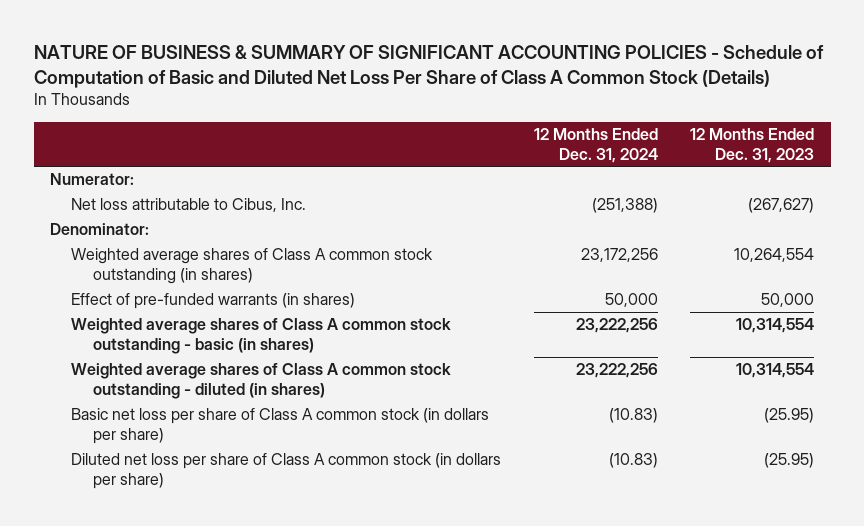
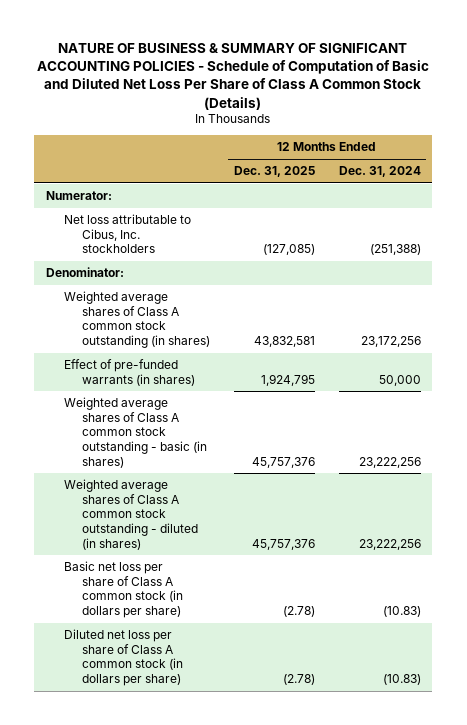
- | 12 Months Ended Dec. 31, 2024 | 12 Months Ended Dec. 31, 2023
+ | 12 Months Ended Dec. 31, 2025 | 12 Months Ended Dec. 31, 2024
- Net loss attributable to Cibus, Inc. | (251,388) | (267,627)
+ Net loss attributable to Cibus, Inc. stockholders | (127,085) | (251,388)

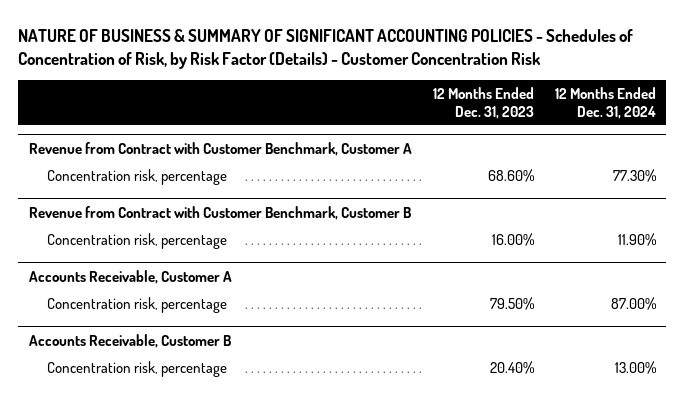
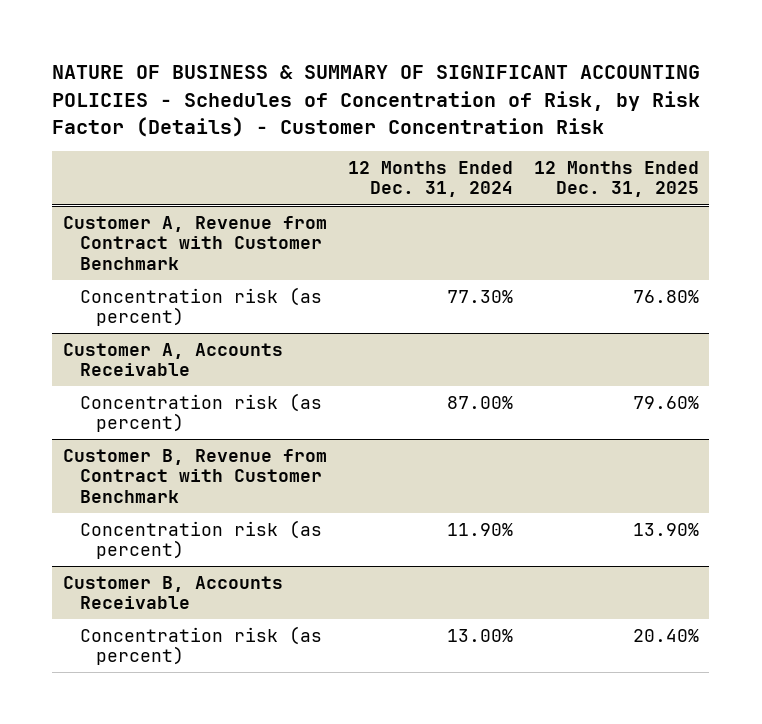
- | 12 Months Ended Dec. 31, 2023 | 12 Months Ended Dec. 31, 2024
+ | 12 Months Ended Dec. 31, 2024 | 12 Months Ended Dec. 31, 2025
- Revenue from Contract with Customer Benchmark, Customer A
- Concentration risk, percentage | 68.60% | 77.30%
- Revenue from Contract with Customer Benchmark, Customer B
- Concentration risk, percentage | 16.00% | 11.90%
- Accounts Receivable, Customer A
- Concentration risk, percentage | 79.50% | 87.00%
- Accounts Receivable, Customer B
- Concentration risk, percentage | 20.40% | 13.00%
+ Customer A, Revenue from Contract with Customer Benchmark
+ Concentration risk (as percent) | 77.30% | 76.80%
+ Customer A, Accounts Receivable
+ Concentration risk (as percent) | 87.00% | 79.60%
+ Customer B, Revenue from Contract with Customer Benchmark
+ Concentration risk (as percent) | 11.90% | 13.90%
+ Customer B, Accounts Receivable
+ Concentration risk (as percent) | 13.00% | 20.40%

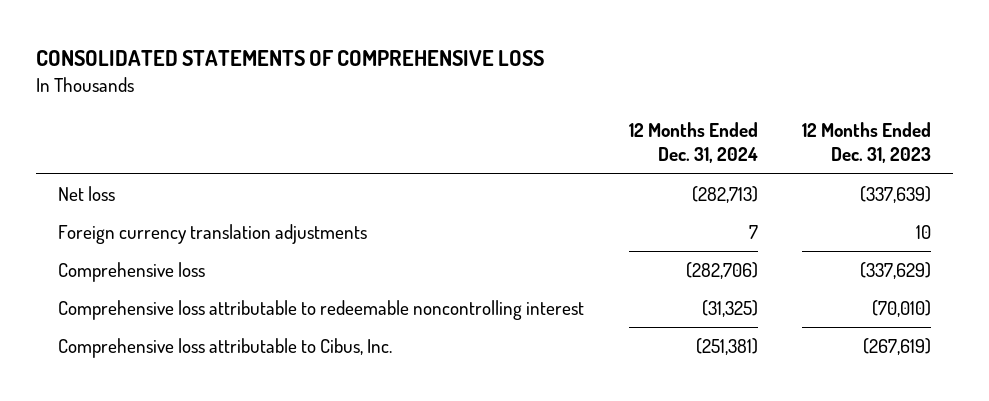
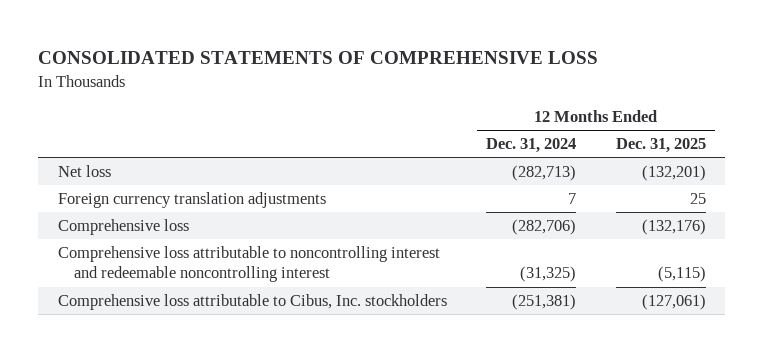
- | 12 Months Ended Dec. 31, 2024 | 12 Months Ended Dec. 31, 2023
+ | 12 Months Ended Dec. 31, 2024 | 12 Months Ended Dec. 31, 2025
- Comprehensive loss attributable to redeemable noncontrolling interest | (31,325) | (70,010)
- Comprehensive loss attributable to Cibus, Inc. | (251,381) | (267,619)
+ Comprehensive loss attributable to noncontrolling interest and redeemable noncontrolling interest | (31,325) | (5,115)
+ Comprehensive loss attributable to Cibus, Inc. stockholders | (251,381) | (127,061)

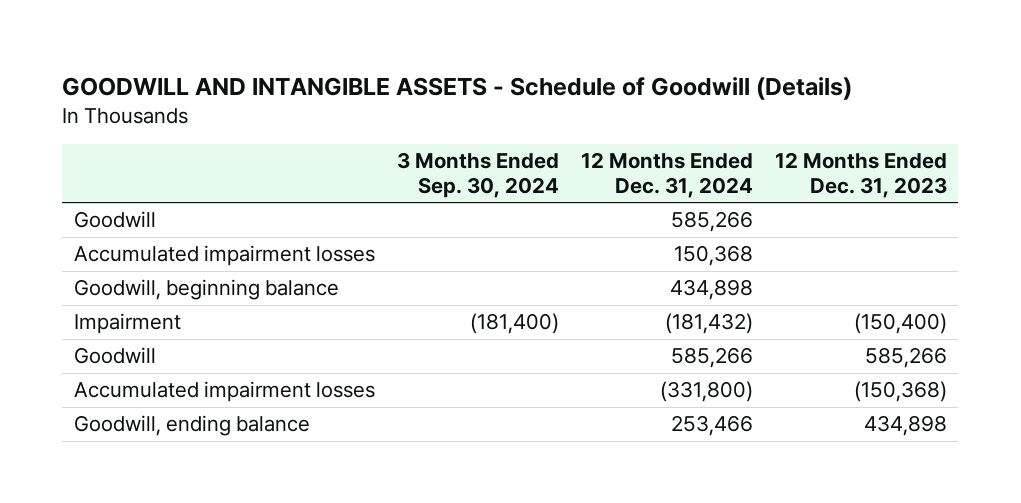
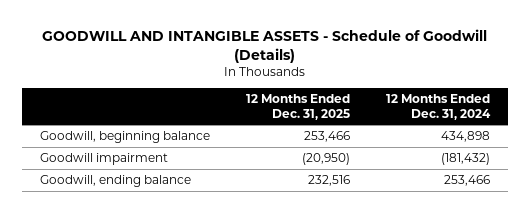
- | 3 Months Ended Sep. 30, 2024 | 12 Months Ended Dec. 31, 2024 | 12 Months Ended Dec. 31, 2023
+ | 12 Months Ended Dec. 31, 2025 | 12 Months Ended Dec. 31, 2024
- Goodwill | | 585,266 |
- Accumulated impairment losses | | 150,368 |
- Impairment | (181,400) | (181,432) | (150,400)
- Goodwill | | 585,266 | 585,266
- Accumulated impairment losses | | (331,800) | (150,368)
+ Goodwill impairment | (20,950) | (181,432)

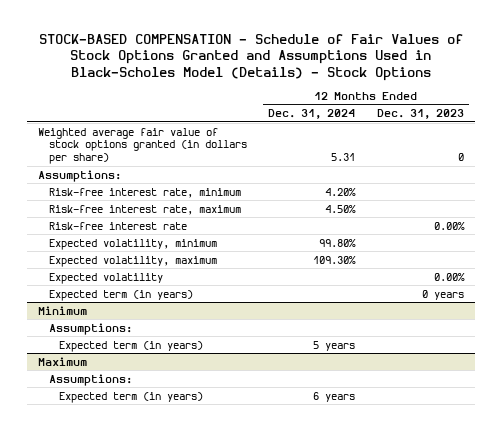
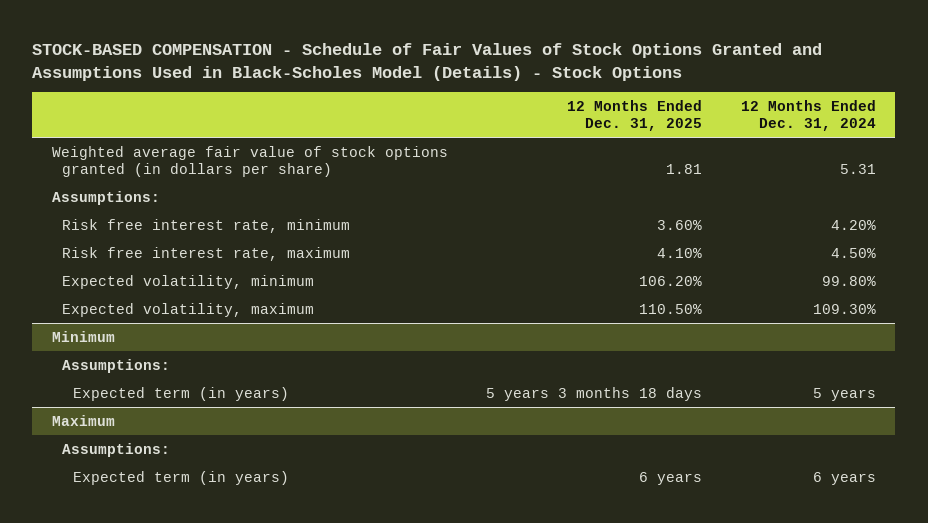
- | 12 Months Ended Dec. 31, 2024 | 12 Months Ended Dec. 31, 2023
+ | 12 Months Ended Dec. 31, 2025 | 12 Months Ended Dec. 31, 2024
- Risk-free interest rate, minimum | 4.20% |
- Risk-free interest rate, maximum | 4.50% |
- Risk-free interest rate | | 0.00%
+ Risk free interest rate, minimum | 3.60% | 4.20%
+ Risk free interest rate, maximum | 4.10% | 4.50%
- Expected volatility | | 0.00%
- Expected term (in years) | | 0 years

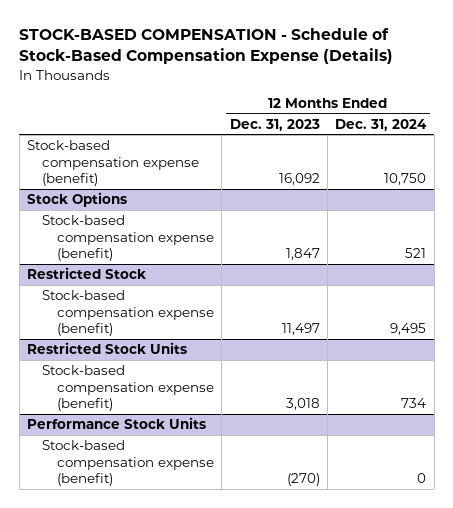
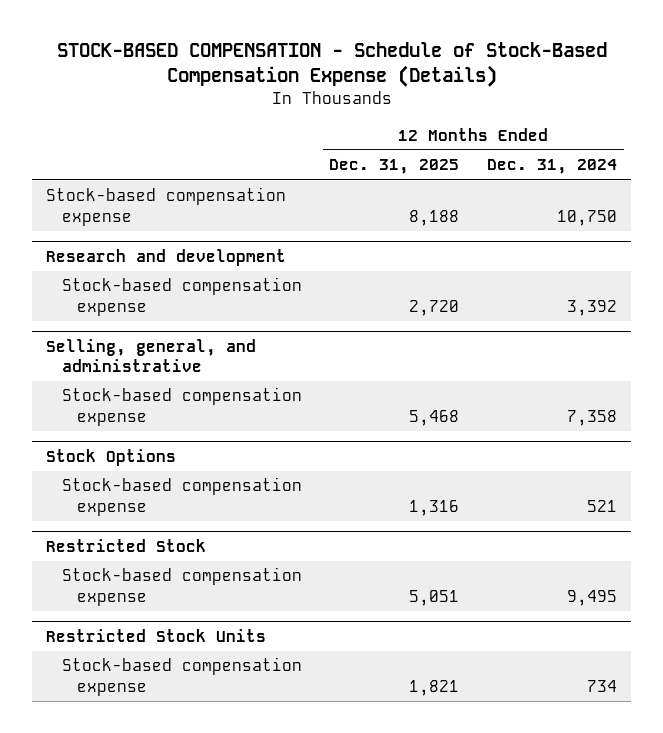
- | 12 Months Ended Dec. 31, 2023 | 12 Months Ended Dec. 31, 2024
+ | 12 Months Ended Dec. 31, 2025 | 12 Months Ended Dec. 31, 2024
- Stock-based compensation expense (benefit) | 16,092 | 10,750
+ Stock-based compensation expense | 8,188 | 10,750
+ Research and development
+ Stock-based compensation expense | 2,720 | 3,392
+ Selling, general, and administrative
+ Stock-based compensation expense | 5,468 | 7,358
@ Stock Options
- Stock-based compensation expense (benefit) | 1,847 | 521
+ Stock-based compensation expense | 1,316 | 521
@ Restricted Stock
- Stock-based compensation expense (benefit) | 11,497 | 9,495
+ Stock-based compensation expense | 5,051 | 9,495
@ Restricted Stock Units
- Stock-based compensation expense (benefit) | 3,018 | 734
- Performance Stock Units
- Stock-based compensation expense (benefit) | (270) | 0
@ Restricted Stock Units
+ Stock-based compensation expense | 1,821 | 734

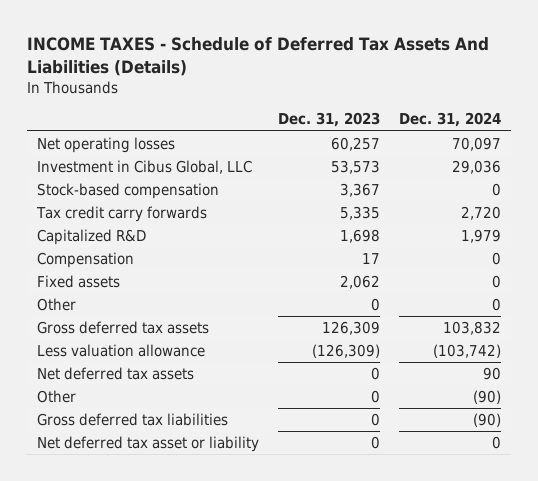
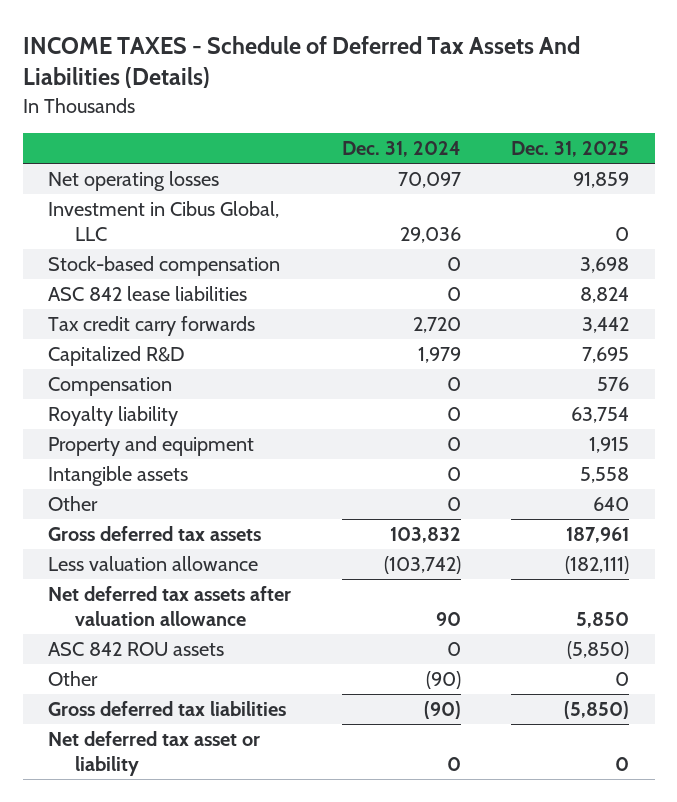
- | Dec. 31, 2023 | Dec. 31, 2024
+ | Dec. 31, 2024 | Dec. 31, 2025
+ ASC 842 lease liabilities | 0 | 8,824
- Fixed assets | 2,062 | 0
+ Royalty liability | 0 | 63,754
+ Property and equipment | 0 | 1,915
+ Intangible assets | 0 | 5,558
- Net deferred tax assets | 0 | 90
+ Net deferred tax assets after valuation allowance | 90 | 5,850
+ ASC 842 ROU assets | 0 | (5,850)

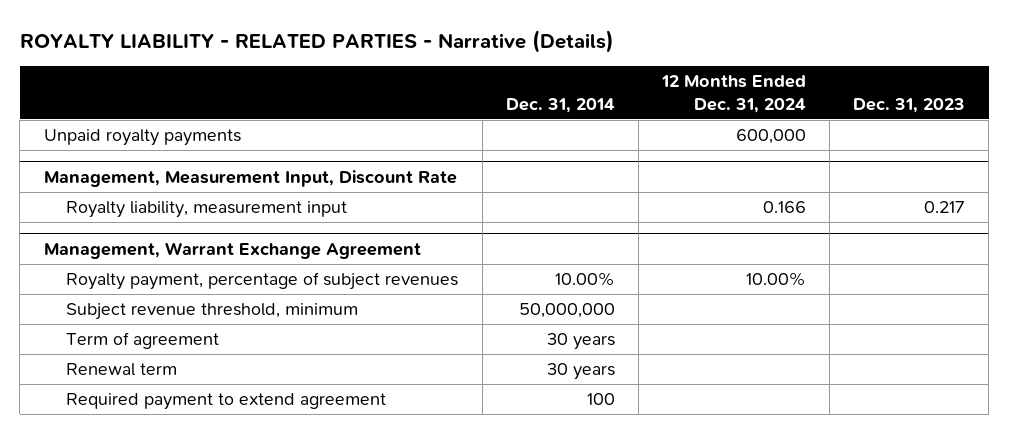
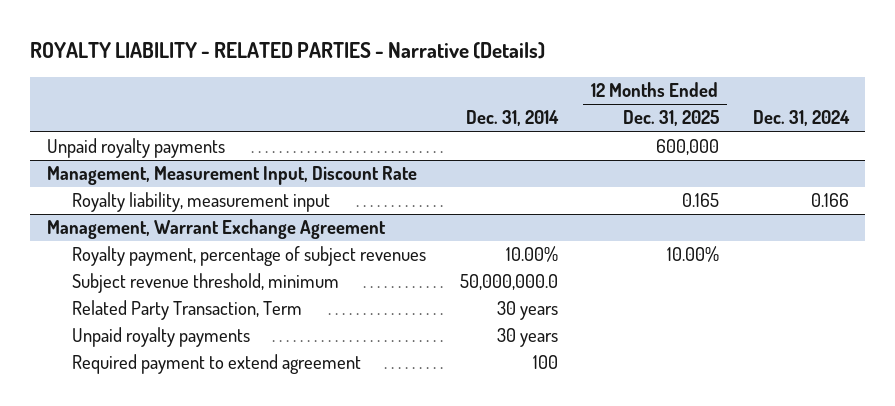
- | Dec. 31, 2014 | 12 Months Ended Dec. 31, 2024 | Dec. 31, 2023
+ | Dec. 31, 2014 | 12 Months Ended Dec. 31, 2025 | Dec. 31, 2024
@ Management, Warrant Exchange Agreement
- Subject revenue threshold, minimum | 50,000,000 | |
- Term of agreement | 30 years | |
- Renewal term | 30 years | |
+ Subject revenue threshold, minimum | 50,000,000.0 | |
+ Related Party Transaction, Term | 30 years | |
+ Unpaid royalty payments | 30 years | |

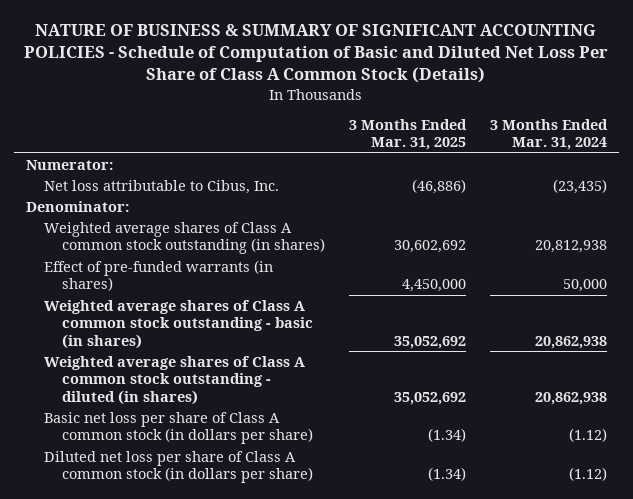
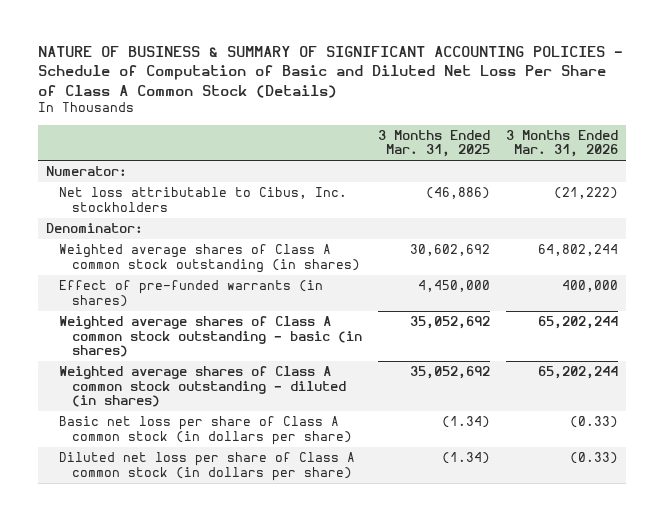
- | 3 Months Ended Mar. 31, 2025 | 3 Months Ended Mar. 31, 2024
+ | 3 Months Ended Mar. 31, 2025 | 3 Months Ended Mar. 31, 2026
- Net loss attributable to Cibus, Inc. | (46,886) | (23,435)
+ Net loss attributable to Cibus, Inc. stockholders | (46,886) | (21,222)

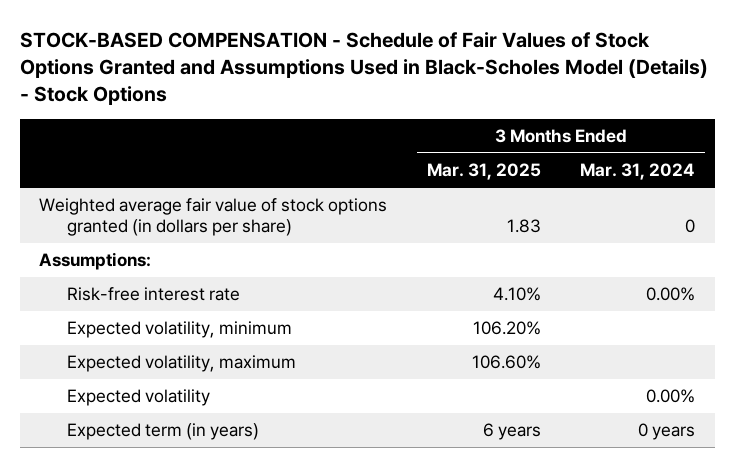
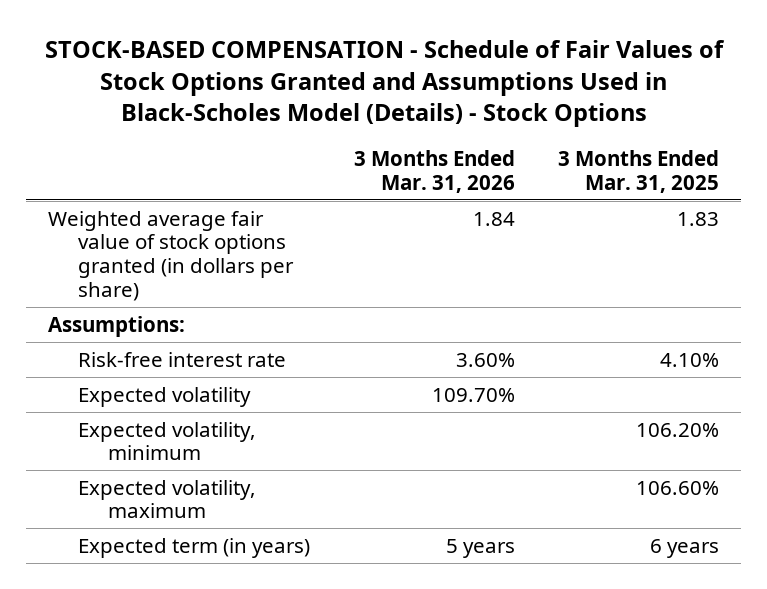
- | 3 Months Ended Mar. 31, 2025 | 3 Months Ended Mar. 31, 2024
+ | 3 Months Ended Mar. 31, 2026 | 3 Months Ended Mar. 31, 2025
moved up: Expected volatility | 109.70% |

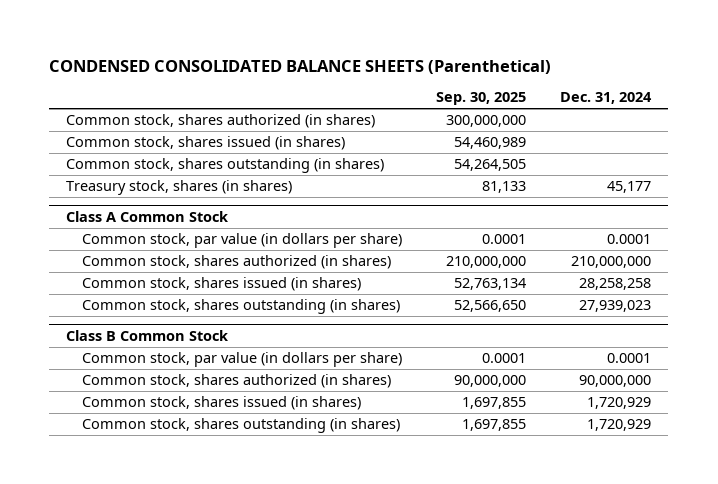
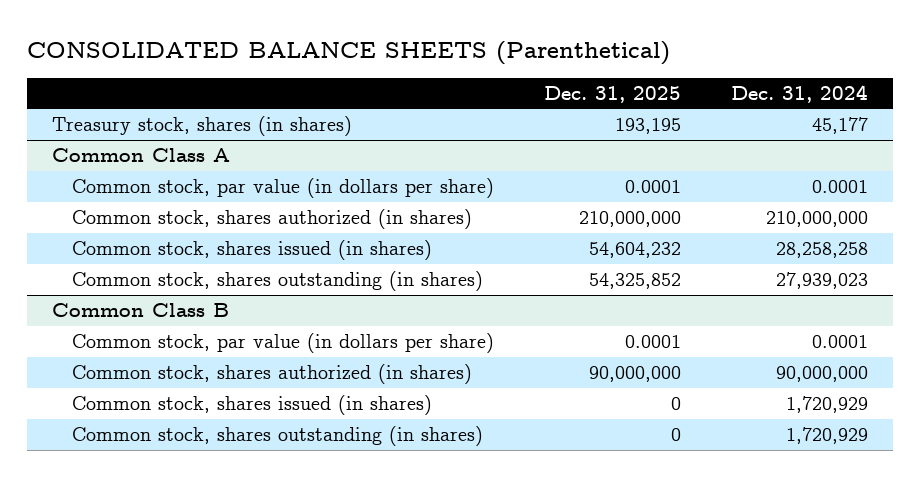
- CONDENSED CONSOLIDATED BALANCE SHEETS (Parenthetical)
+ CONSOLIDATED BALANCE SHEETS (Parenthetical)
- | Sep. 30, 2025 | Dec. 31, 2024
+ | Dec. 31, 2025 | Dec. 31, 2024
- Common stock, shares authorized (in shares) | 300,000,000 |
- Common stock, shares issued (in shares) | 54,460,989 |
- Common stock, shares outstanding (in shares) | 54,264,505 |
- Class A Common Stock
+ Common Class A
- Class B Common Stock
+ Common Class B

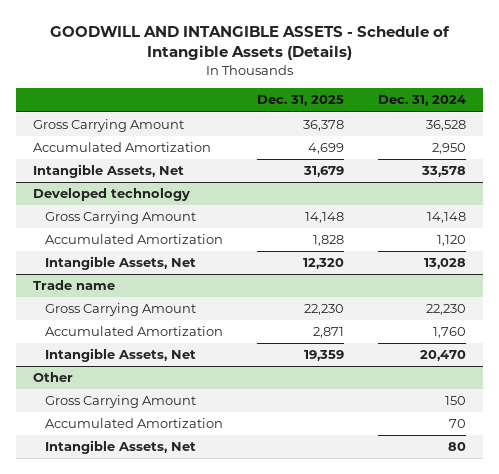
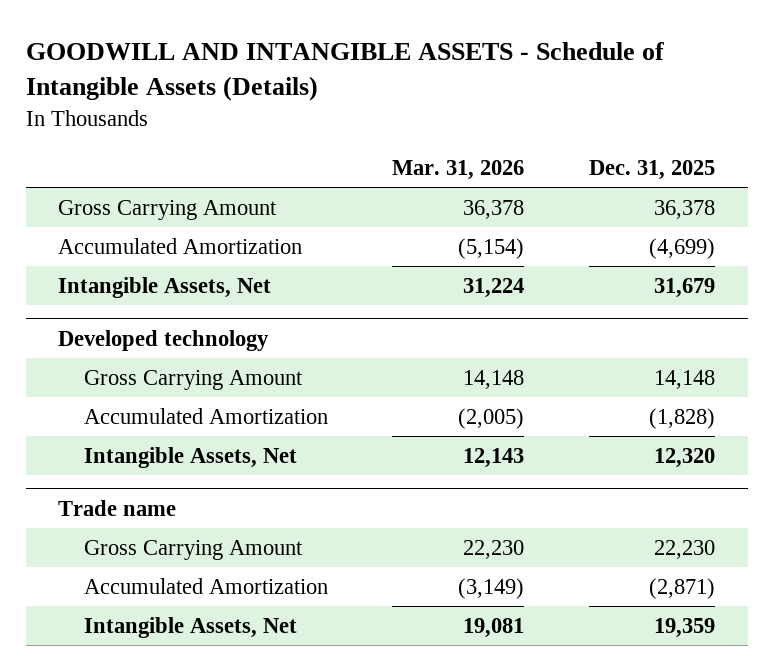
- | Dec. 31, 2025 | Dec. 31, 2024
+ | Mar. 31, 2026 | Dec. 31, 2025
- Accumulated Amortization | 4,699 | 2,950
+ Accumulated Amortization | (5,154) | (4,699)
@ Developed technology
- Accumulated Amortization | 1,828 | 1,120
+ Accumulated Amortization | (2,005) | (1,828)
@ Trade name
- Accumulated Amortization | 2,871 | 1,760
+ Accumulated Amortization | (3,149) | (2,871)
- Other
- Gross Carrying Amount | | 150
- Accumulated Amortization | | 70
- Intangible Assets, Net | | 80

